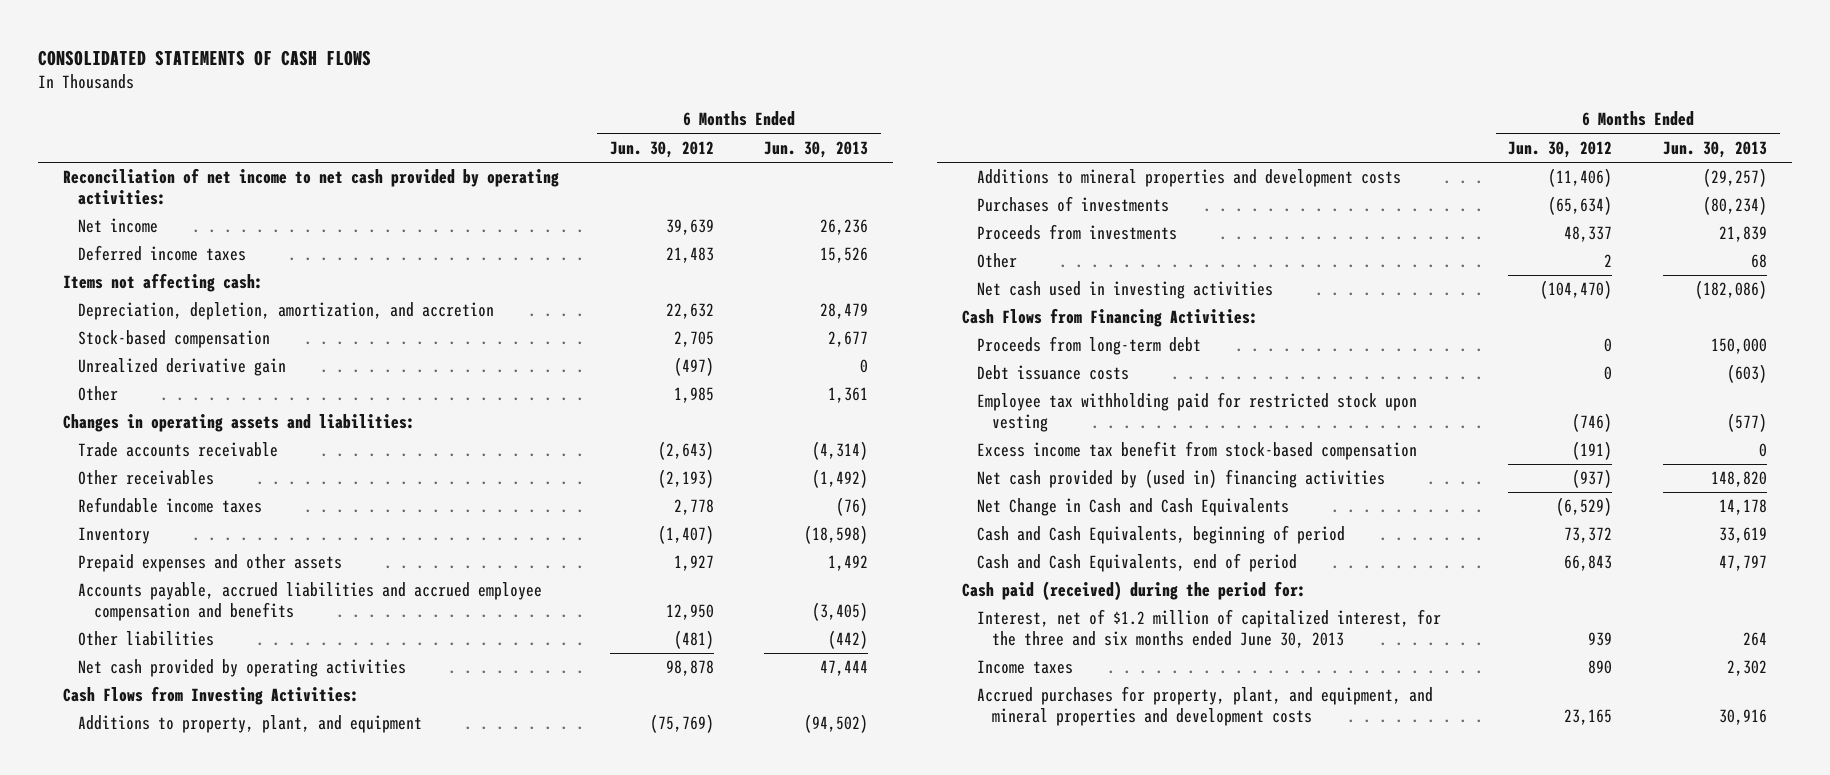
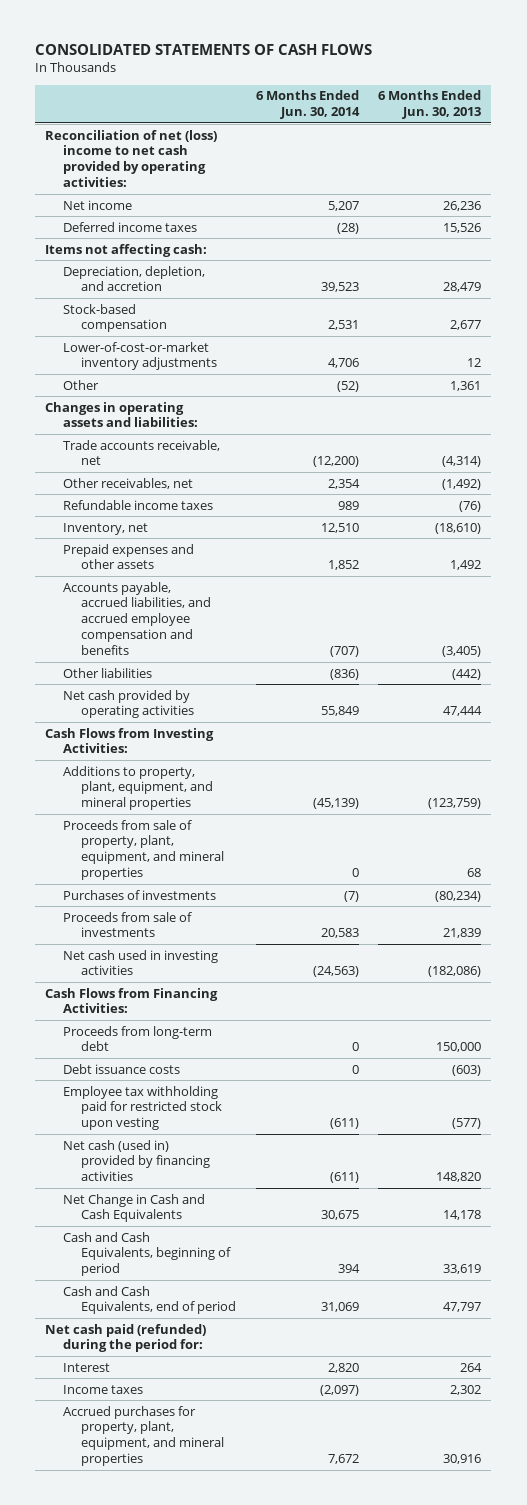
- | 6 Months Ended Jun. 30, 2012 | 6 Months Ended Jun. 30, 2013
+ | 6 Months Ended Jun. 30, 2014 | 6 Months Ended Jun. 30, 2013
- Reconciliation of net income to net cash provided by operating activities:
+ Reconciliation of net (loss) income to net cash provided by operating activities:
- Depreciation, depletion, amortization, and accretion | 22,632 | 28,479
+ Depreciation, depletion, and accretion | 39,523 | 28,479
- Unrealized derivative gain | (497) | 0
+ Lower-of-cost-or-market inventory adjustments | 4,706 | 12
- Trade accounts receivable | (2,643) | (4,314)
- Other receivables | (2,193) | (1,492)
+ Trade accounts receivable, net | (12,200) | (4,314)
+ Other receivables, net | 2,354 | (1,492)
- Inventory | (1,407) | (18,598)
+ Inventory, net | 12,510 | (18,610)
- Accounts payable, accrued liabilities and accrued employee compensation and benefits | 12,950 | (3,405)
+ Accounts payable, accrued liabilities, and accrued employee compensation and benefits | (707) | (3,405)
- Additions to property, plant, and equipment | (75,769) | (94,502)
- Additions to mineral properties and development costs | (11,406) | (29,257)
+ Additions to property, plant, equipment, and mineral properties | (45,139) | (123,759)
+ Proceeds from sale of property, plant, equipment, and mineral properties | 0 | 68
- Proceeds from investments | 48,337 | 21,839
- Other | 2 | 68
+ Proceeds from sale of investments | 20,583 | 21,839
- Excess income tax benefit from stock-based compensation | (191) | 0
- Net cash provided by (used in) financing activities | (937) | 148,820
+ Net cash (used in) provided by financing activities | (611) | 148,820
- Cash paid (received) during the period for:
- Interest, net of $1.2 million of capitalized interest, for the three and six months ended June 30, 2013 | 939 | 264
+ Net cash paid (refunded) during the period for:
+ Interest | 2,820 | 264
- Accrued purchases for property, plant, and equipment, and mineral properties and development costs | 23,165 | 30,916
+ Accrued purchases for property, plant, equipment, and mineral properties | 7,672 | 30,916

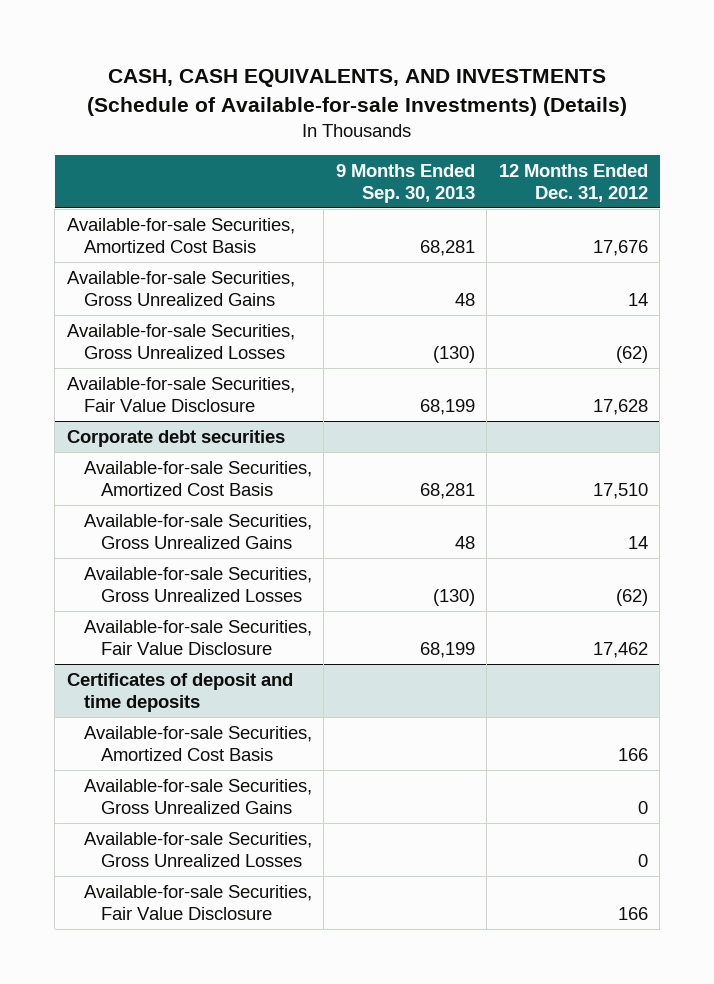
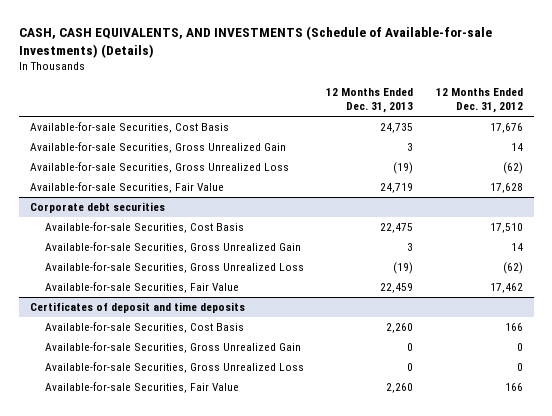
- | 9 Months Ended Sep. 30, 2013 | 12 Months Ended Dec. 31, 2012
+ | 12 Months Ended Dec. 31, 2013 | 12 Months Ended Dec. 31, 2012
- Available-for-sale Securities, Amortized Cost Basis | 68,281 | 17,676
- Available-for-sale Securities, Gross Unrealized Gains | 48 | 14
- Available-for-sale Securities, Gross Unrealized Losses | (130) | (62)
- Available-for-sale Securities, Fair Value Disclosure | 68,199 | 17,628
+ Available-for-sale Securities, Cost Basis | 24,735 | 17,676
+ Available-for-sale Securities, Gross Unrealized Gain | 3 | 14
+ Available-for-sale Securities, Gross Unrealized Loss | (19) | (62)
+ Available-for-sale Securities, Fair Value | 24,719 | 17,628
@ Corporate debt securities
- Available-for-sale Securities, Amortized Cost Basis | 68,281 | 17,510
- Available-for-sale Securities, Gross Unrealized Gains | 48 | 14
- Available-for-sale Securities, Gross Unrealized Losses | (130) | (62)
- Available-for-sale Securities, Fair Value Disclosure | 68,199 | 17,462
+ Available-for-sale Securities, Cost Basis | 22,475 | 17,510
+ Available-for-sale Securities, Gross Unrealized Gain | 3 | 14
+ Available-for-sale Securities, Gross Unrealized Loss | (19) | (62)
+ Available-for-sale Securities, Fair Value | 22,459 | 17,462
@ Certificates of deposit and time deposits
- Available-for-sale Securities, Amortized Cost Basis | | 166
- Available-for-sale Securities, Gross Unrealized Gains | | 0
- Available-for-sale Securities, Gross Unrealized Losses | | 0
- Available-for-sale Securities, Fair Value Disclosure | | 166
+ Available-for-sale Securities, Cost Basis | 2,260 | 166
+ Available-for-sale Securities, Gross Unrealized Gain | 0 | 0
+ Available-for-sale Securities, Gross Unrealized Loss | 0 | 0
+ Available-for-sale Securities, Fair Value | 2,260 | 166

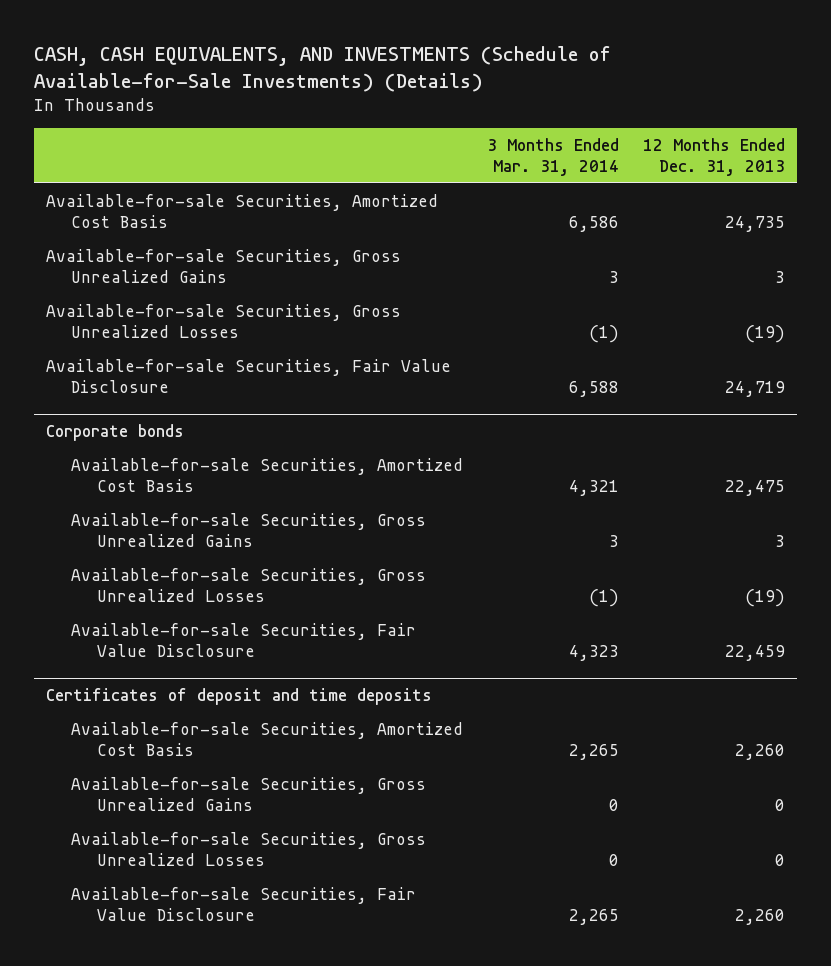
- CASH, CASH EQUIVALENTS, AND INVESTMENTS (Schedule of Available-for-sale Investments) (Details)
+ CASH, CASH EQUIVALENTS, AND INVESTMENTS (Schedule of Available-for-Sale Investments) (Details)
- | 12 Months Ended Dec. 31, 2013 | 12 Months Ended Dec. 31, 2012
+ | 3 Months Ended Mar. 31, 2014 | 12 Months Ended Dec. 31, 2013
- Available-for-sale Securities, Cost Basis | 24,735 | 17,676
- Available-for-sale Securities, Gross Unrealized Gain | 3 | 14
- Available-for-sale Securities, Gross Unrealized Loss | (19) | (62)
- Available-for-sale Securities, Fair Value | 24,719 | 17,628
- Corporate debt securities
- Available-for-sale Securities, Cost Basis | 22,475 | 17,510
- Available-for-sale Securities, Gross Unrealized Gain | 3 | 14
- Available-for-sale Securities, Gross Unrealized Loss | (19) | (62)
- Available-for-sale Securities, Fair Value | 22,459 | 17,462
+ Available-for-sale Securities, Amortized Cost Basis | 6,586 | 24,735
+ Available-for-sale Securities, Gross Unrealized Gains | 3 | 3
+ Available-for-sale Securities, Gross Unrealized Losses | (1) | (19)
+ Available-for-sale Securities, Fair Value Disclosure | 6,588 | 24,719
+ Corporate bonds
+ Available-for-sale Securities, Amortized Cost Basis | 4,321 | 22,475
+ Available-for-sale Securities, Gross Unrealized Gains | 3 | 3
+ Available-for-sale Securities, Gross Unrealized Losses | (1) | (19)
+ Available-for-sale Securities, Fair Value Disclosure | 4,323 | 22,459
@ Certificates of deposit and time deposits
- Available-for-sale Securities, Cost Basis | 2,260 | 166
- Available-for-sale Securities, Gross Unrealized Gain | 0 | 0
- Available-for-sale Securities, Gross Unrealized Loss | 0 | 0
- Available-for-sale Securities, Fair Value | 2,260 | 166
+ Available-for-sale Securities, Amortized Cost Basis | 2,265 | 2,260
+ Available-for-sale Securities, Gross Unrealized Gains | 0 | 0
+ Available-for-sale Securities, Gross Unrealized Losses | 0 | 0
+ Available-for-sale Securities, Fair Value Disclosure | 2,265 | 2,260

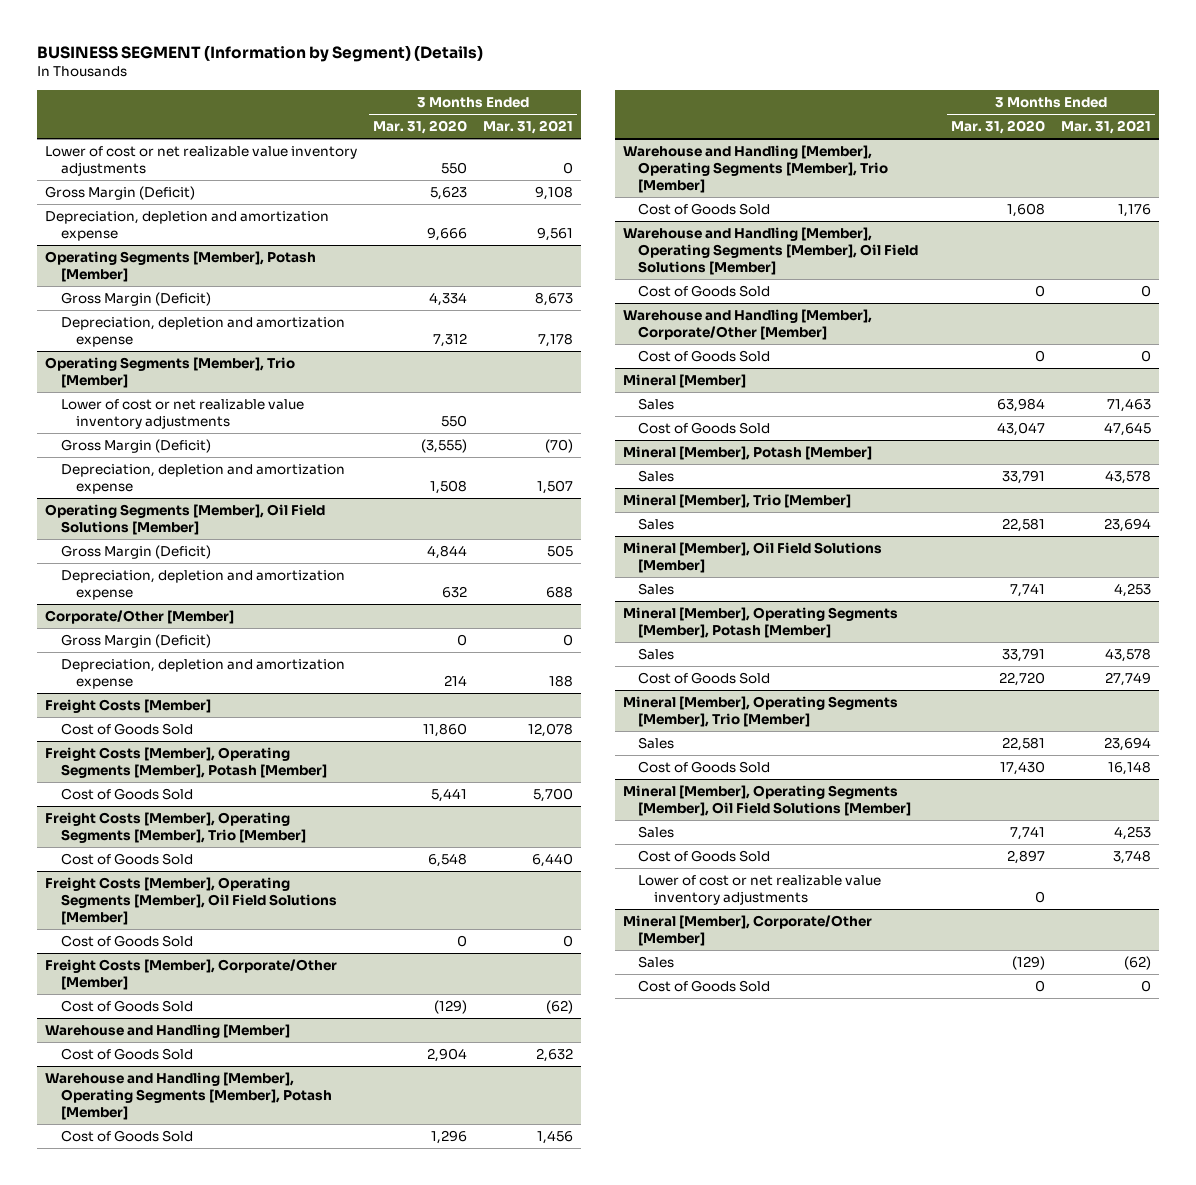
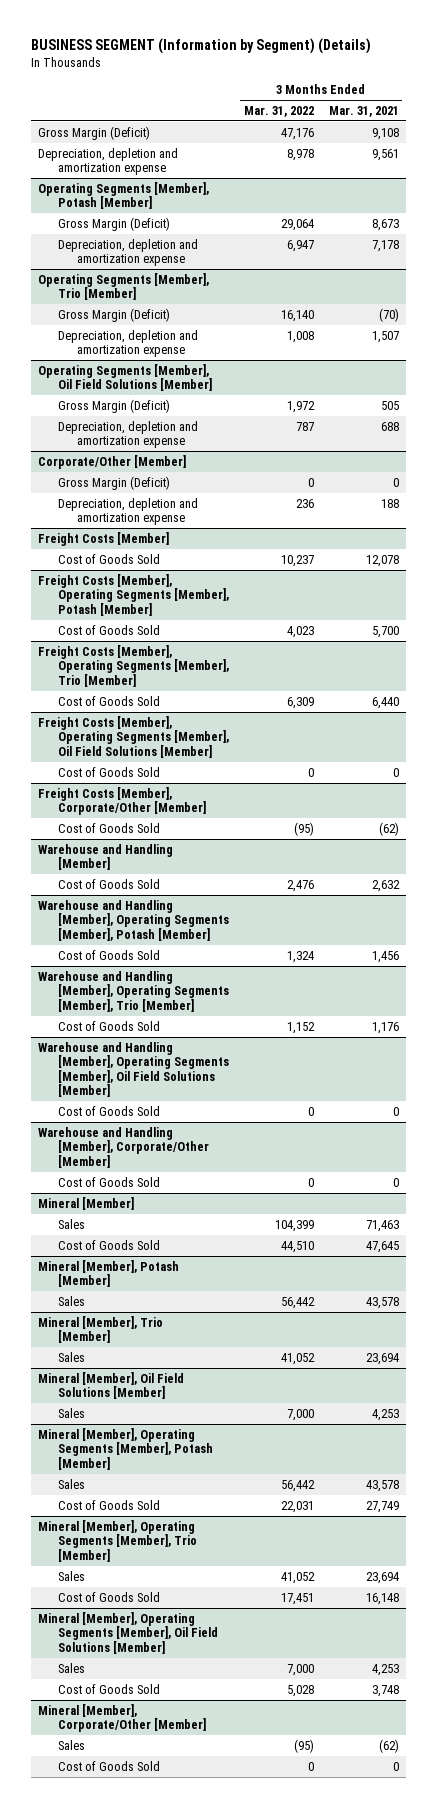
- | 3 Months Ended Mar. 31, 2020 | 3 Months Ended Mar. 31, 2021
+ | 3 Months Ended Mar. 31, 2022 | 3 Months Ended Mar. 31, 2021
- Lower of cost or net realizable value inventory adjustments | 550 | 0
@ Operating Segments [Member], Trio [Member]
- Lower of cost or net realizable value inventory adjustments | 550 |
@ Mineral [Member], Operating Segments [Member], Oil Field Solutions [Member]
- Lower of cost or net realizable value inventory adjustments | 0 |

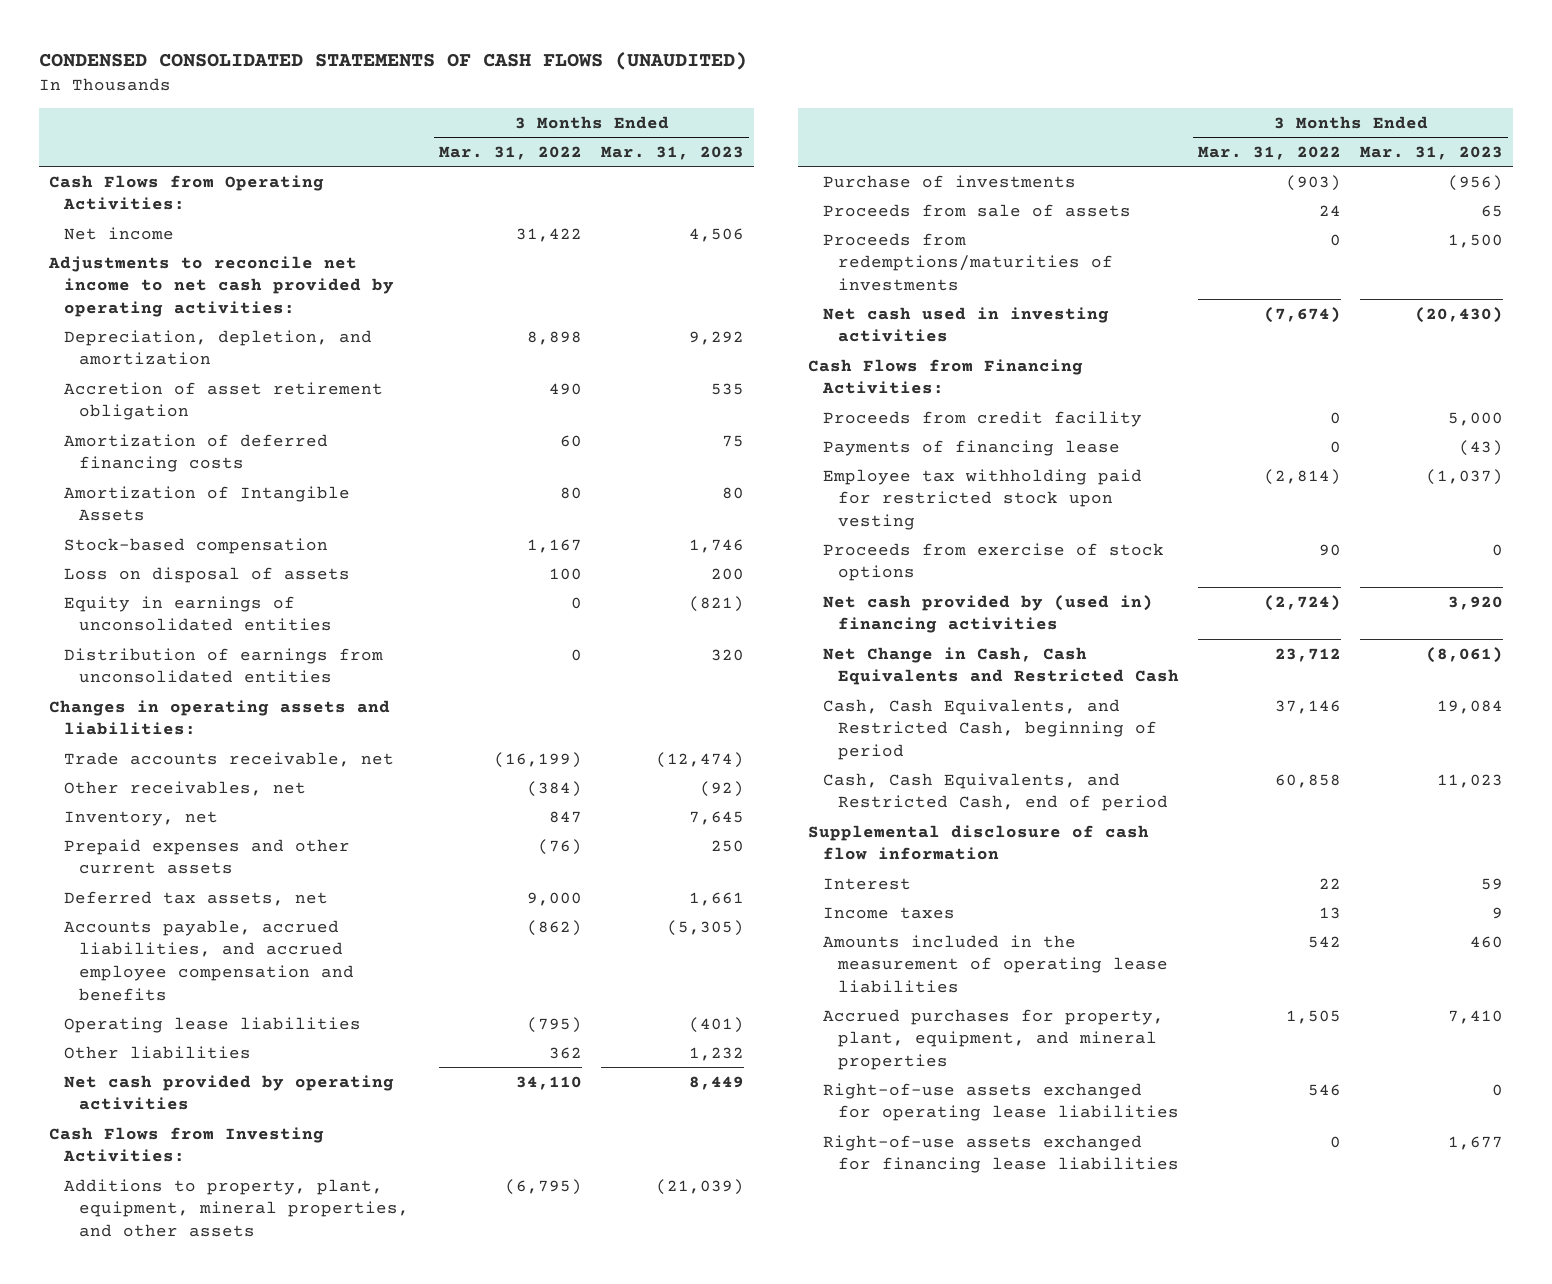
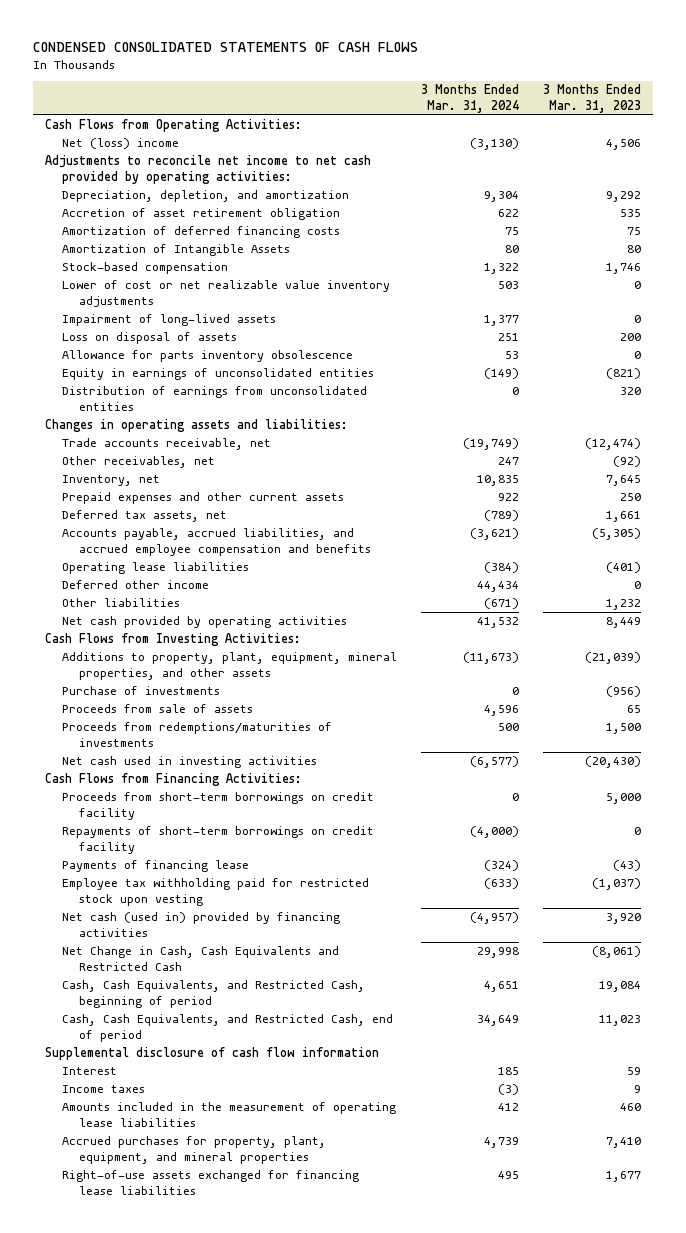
- CONDENSED CONSOLIDATED STATEMENTS OF CASH FLOWS (UNAUDITED)
+ CONDENSED CONSOLIDATED STATEMENTS OF CASH FLOWS
- | 3 Months Ended Mar. 31, 2022 | 3 Months Ended Mar. 31, 2023
+ | 3 Months Ended Mar. 31, 2024 | 3 Months Ended Mar. 31, 2023
- Net income | 31,422 | 4,506
+ Net (loss) income | (3,130) | 4,506
+ Lower of cost or net realizable value inventory adjustments | 503 | 0
+ Impairment of long-lived assets | 1,377 | 0
+ Allowance for parts inventory obsolescence | 53 | 0
+ Deferred other income | 44,434 | 0
- Proceeds from credit facility | 0 | 5,000
+ Proceeds from short-term borrowings on credit facility | 0 | 5,000
+ Repayments of short-term borrowings on credit facility | (4,000) | 0
- Proceeds from exercise of stock options | 90 | 0
- Net cash provided by (used in) financing activities | (2,724) | 3,920
+ Net cash (used in) provided by financing activities | (4,957) | 3,920
- Right-of-use assets exchanged for operating lease liabilities | 546 | 0

